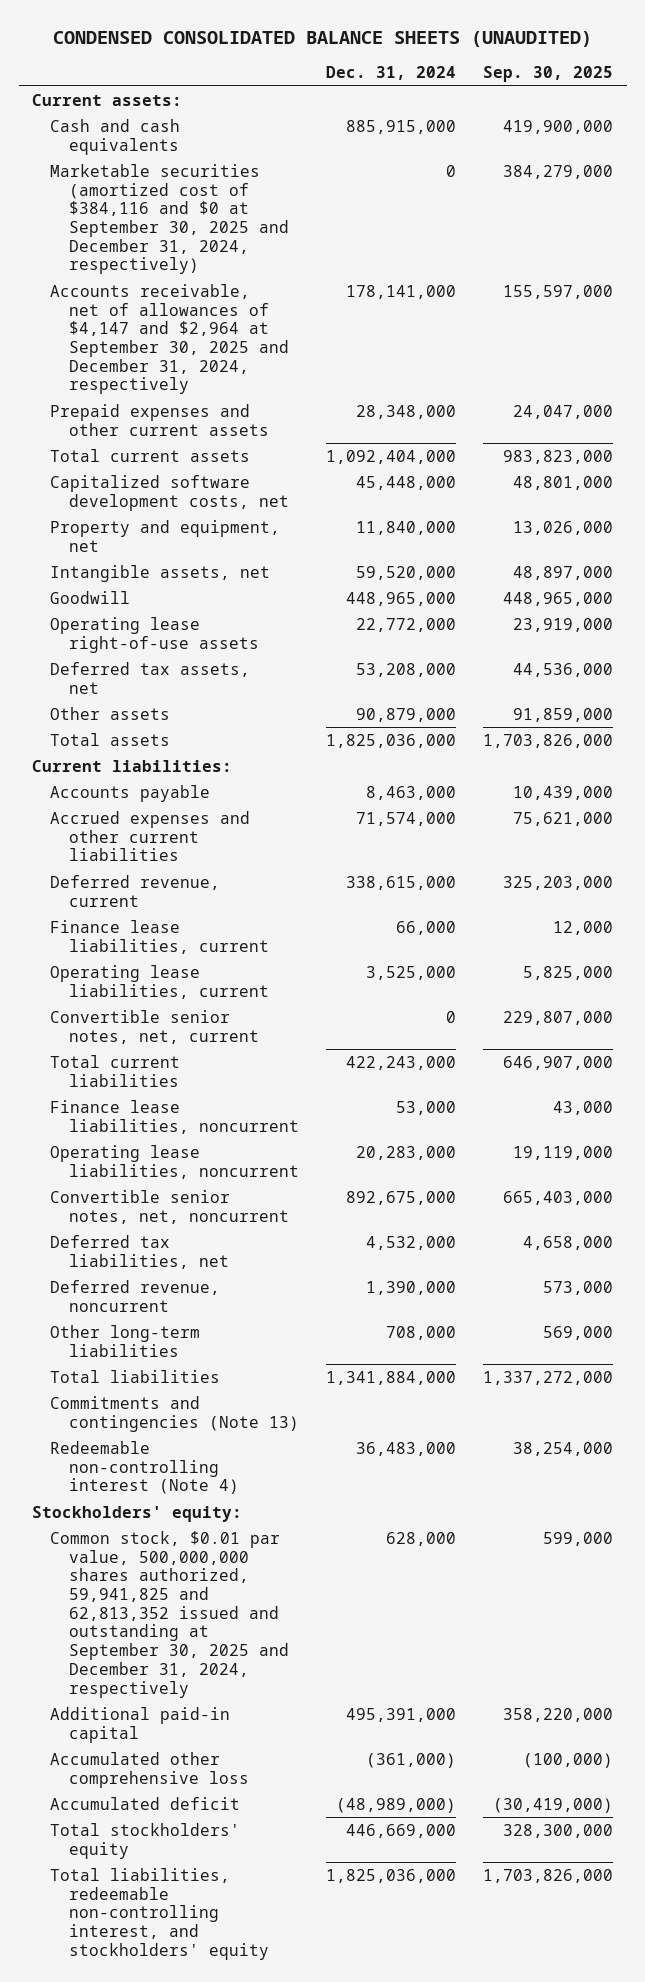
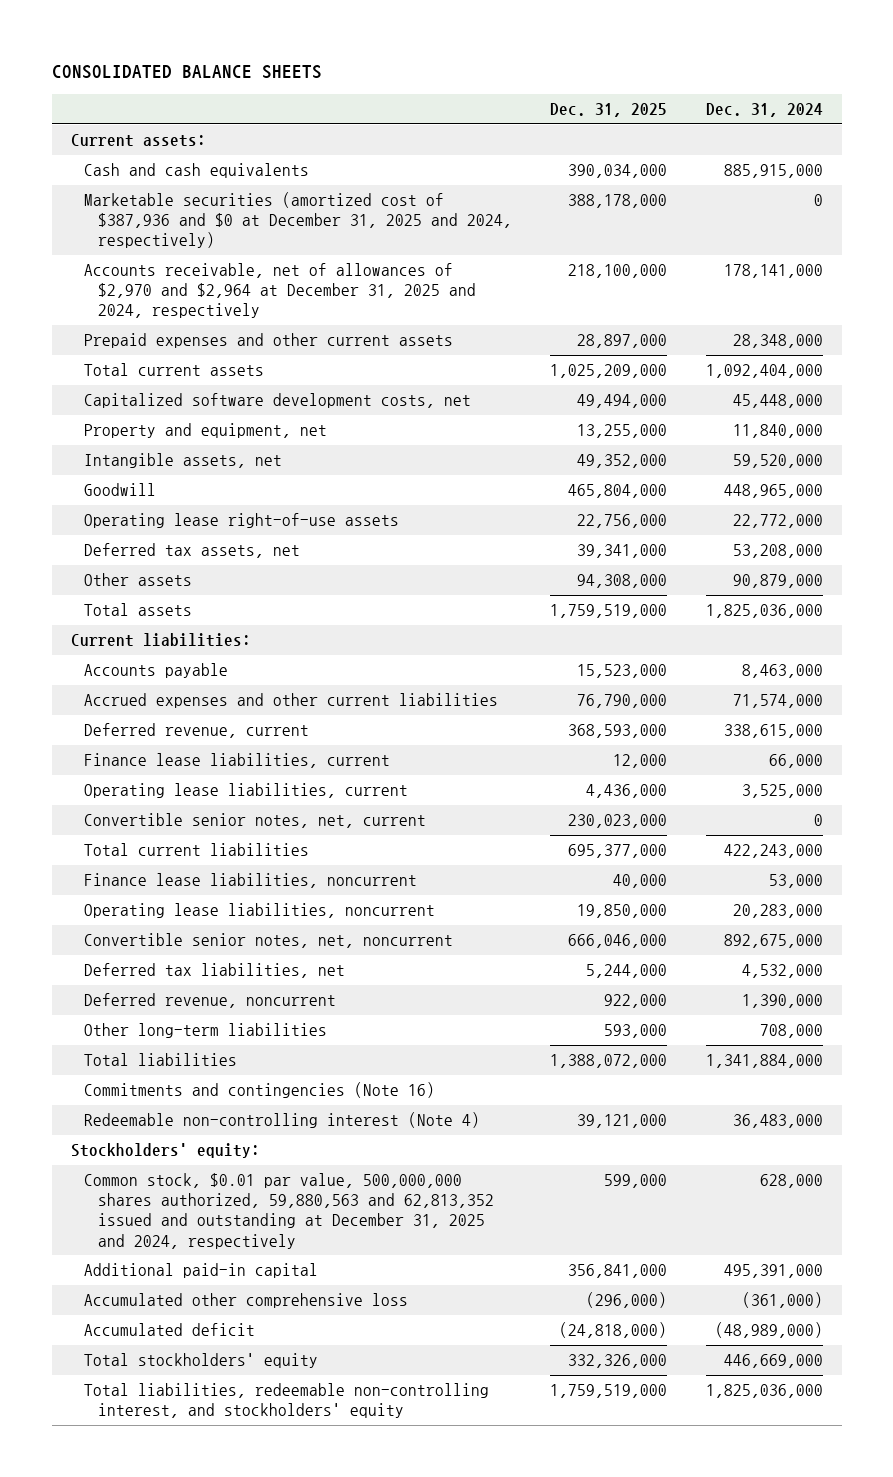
- CONDENSED CONSOLIDATED BALANCE SHEETS (UNAUDITED)
+ CONSOLIDATED BALANCE SHEETS
- | Dec. 31, 2024 | Sep. 30, 2025
+ | Dec. 31, 2025 | Dec. 31, 2024
- Marketable securities (amortized cost of $384,116 and $0 at September 30, 2025 and December 31, 2024, respectively) | 0 | 384,279,000
- Accounts receivable, net of allowances of $4,147 and $2,964 at September 30, 2025 and December 31, 2024, respectively | 178,141,000 | 155,597,000
+ Marketable securities (amortized cost of $387,936 and $0 at December 31, 2025 and 2024, respectively) | 388,178,000 | 0
+ Accounts receivable, net of allowances of $2,970 and $2,964 at December 31, 2025 and 2024, respectively | 218,100,000 | 178,141,000
- Commitments and contingencies (Note 13)
+ Commitments and contingencies (Note 16)
- Common stock, $0.01 par value, 500,000,000 shares authorized, 59,941,825 and 62,813,352 issued and outstanding at September 30, 2025 and December 31, 2024, respectively | 628,000 | 599,000
+ Common stock, $0.01 par value, 500,000,000 shares authorized, 59,880,563 and 62,813,352 issued and outstanding at December 31, 2025 and 2024, respectively | 599,000 | 628,000

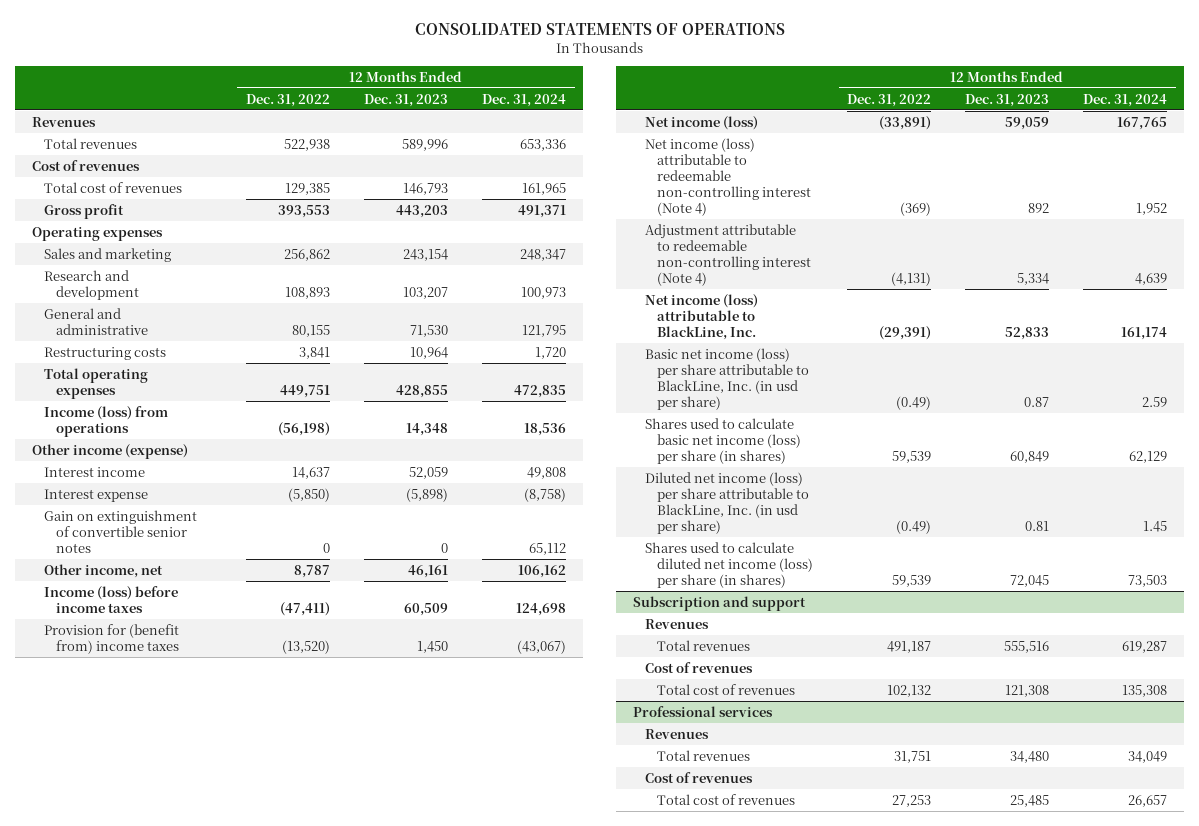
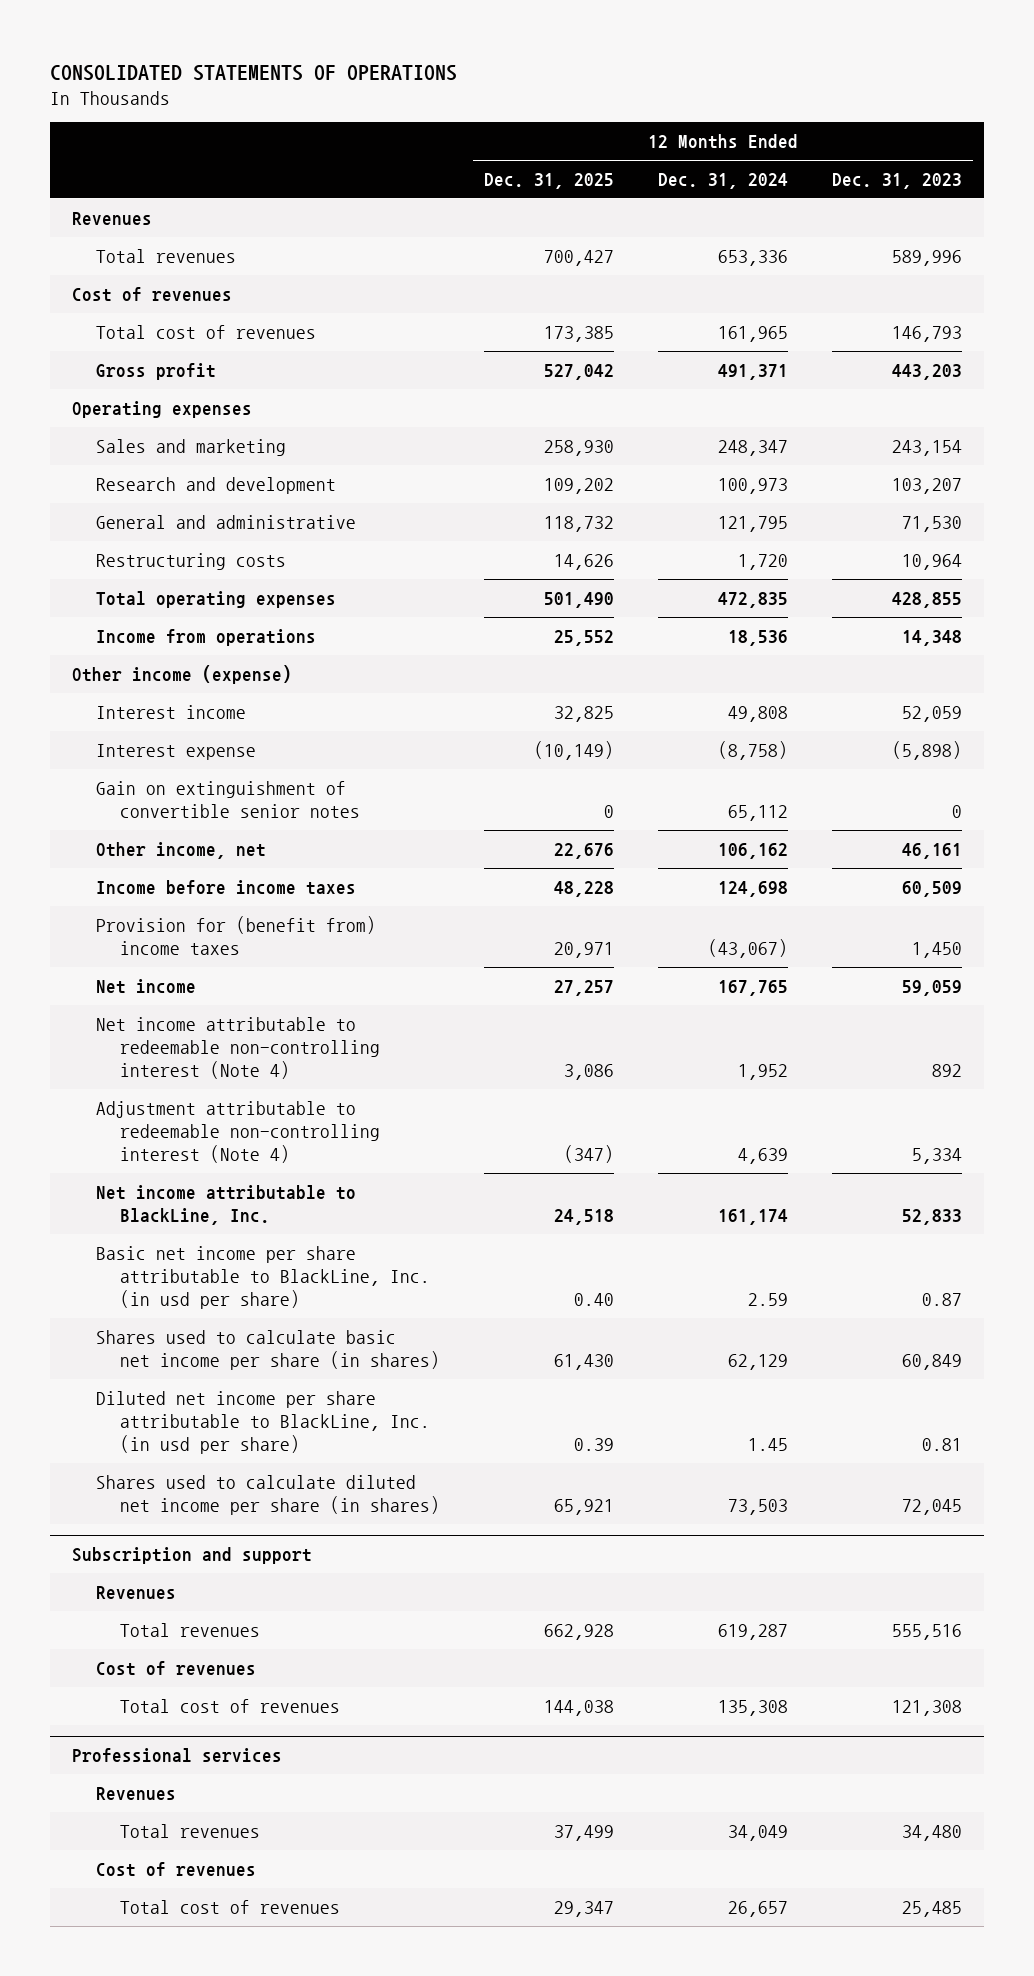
- | 12 Months Ended Dec. 31, 2022 | 12 Months Ended Dec. 31, 2023 | 12 Months Ended Dec. 31, 2024
+ | 12 Months Ended Dec. 31, 2025 | 12 Months Ended Dec. 31, 2024 | 12 Months Ended Dec. 31, 2023
- Income (loss) from operations | (56,198) | 14,348 | 18,536
+ Income from operations | 25,552 | 18,536 | 14,348
- Income (loss) before income taxes | (47,411) | 60,509 | 124,698
+ Income before income taxes | 48,228 | 124,698 | 60,509
- Net income (loss) | (33,891) | 59,059 | 167,765
- Net income (loss) attributable to redeemable non-controlling interest (Note 4) | (369) | 892 | 1,952
+ Net income | 27,257 | 167,765 | 59,059
+ Net income attributable to redeemable non-controlling interest (Note 4) | 3,086 | 1,952 | 892
- Net income (loss) attributable to BlackLine, Inc. | (29,391) | 52,833 | 161,174
- Basic net income (loss) per share attributable to BlackLine, Inc. (in usd per share) | (0.49) | 0.87 | 2.59
- Shares used to calculate basic net income (loss) per share (in shares) | 59,539 | 60,849 | 62,129
- Diluted net income (loss) per share attributable to BlackLine, Inc. (in usd per share) | (0.49) | 0.81 | 1.45
- Shares used to calculate diluted net income (loss) per share (in shares) | 59,539 | 72,045 | 73,503
+ Net income attributable to BlackLine, Inc. | 24,518 | 161,174 | 52,833
+ Basic net income per share attributable to BlackLine, Inc. (in usd per share) | 0.40 | 2.59 | 0.87
+ Shares used to calculate basic net income per share (in shares) | 61,430 | 62,129 | 60,849
+ Diluted net income per share attributable to BlackLine, Inc. (in usd per share) | 0.39 | 1.45 | 0.81
+ Shares used to calculate diluted net income per share (in shares) | 65,921 | 73,503 | 72,045

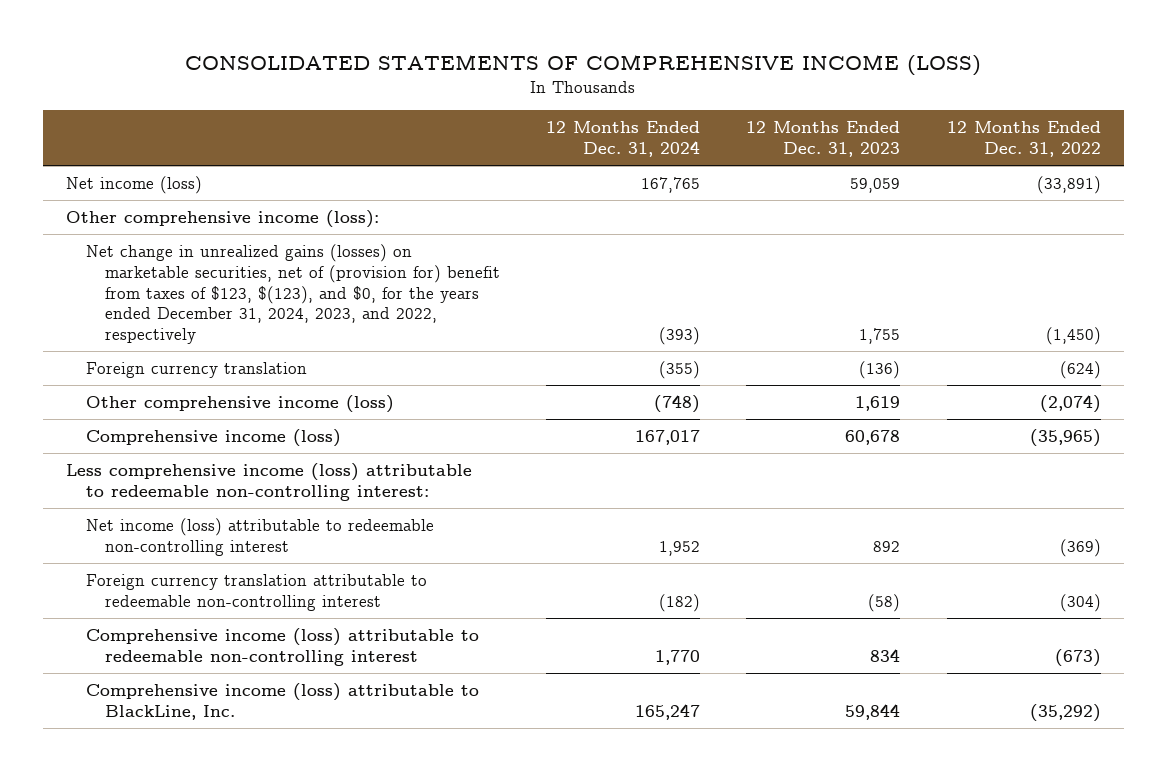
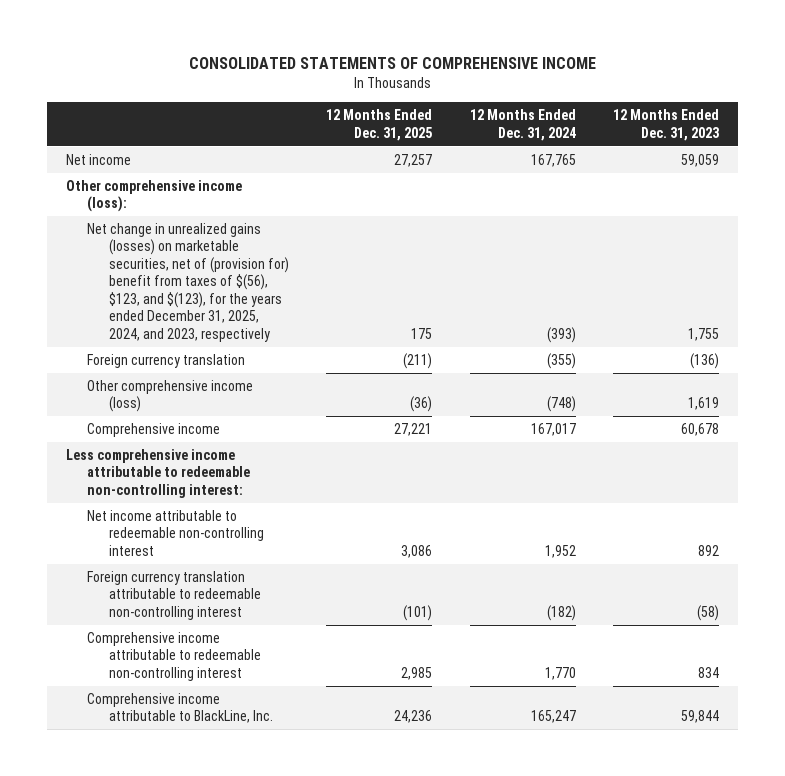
- CONSOLIDATED STATEMENTS OF COMPREHENSIVE INCOME (LOSS)
+ CONSOLIDATED STATEMENTS OF COMPREHENSIVE INCOME
- | 12 Months Ended Dec. 31, 2024 | 12 Months Ended Dec. 31, 2023 | 12 Months Ended Dec. 31, 2022
+ | 12 Months Ended Dec. 31, 2025 | 12 Months Ended Dec. 31, 2024 | 12 Months Ended Dec. 31, 2023
- Net income (loss) | 167,765 | 59,059 | (33,891)
+ Net income | 27,257 | 167,765 | 59,059
- Net change in unrealized gains (losses) on marketable securities, net of (provision for) benefit from taxes of $123, $(123), and $0, for the years ended December 31, 2024, 2023, and 2022, respectively | (393) | 1,755 | (1,450)
+ Net change in unrealized gains (losses) on marketable securities, net of (provision for) benefit from taxes of $(56), $123, and $(123), for the years ended December 31, 2025, 2024, and 2023, respectively | 175 | (393) | 1,755
- Comprehensive income (loss) | 167,017 | 60,678 | (35,965)
- Less comprehensive income (loss) attributable to redeemable non-controlling interest:
- Net income (loss) attributable to redeemable non-controlling interest | 1,952 | 892 | (369)
+ Comprehensive income | 27,221 | 167,017 | 60,678
+ Less comprehensive income attributable to redeemable non-controlling interest:
+ Net income attributable to redeemable non-controlling interest | 3,086 | 1,952 | 892
- Comprehensive income (loss) attributable to redeemable non-controlling interest | 1,770 | 834 | (673)
- Comprehensive income (loss) attributable to BlackLine, Inc. | 165,247 | 59,844 | (35,292)
+ Comprehensive income attributable to redeemable non-controlling interest | 2,985 | 1,770 | 834
+ Comprehensive income attributable to BlackLine, Inc. | 24,236 | 165,247 | 59,844

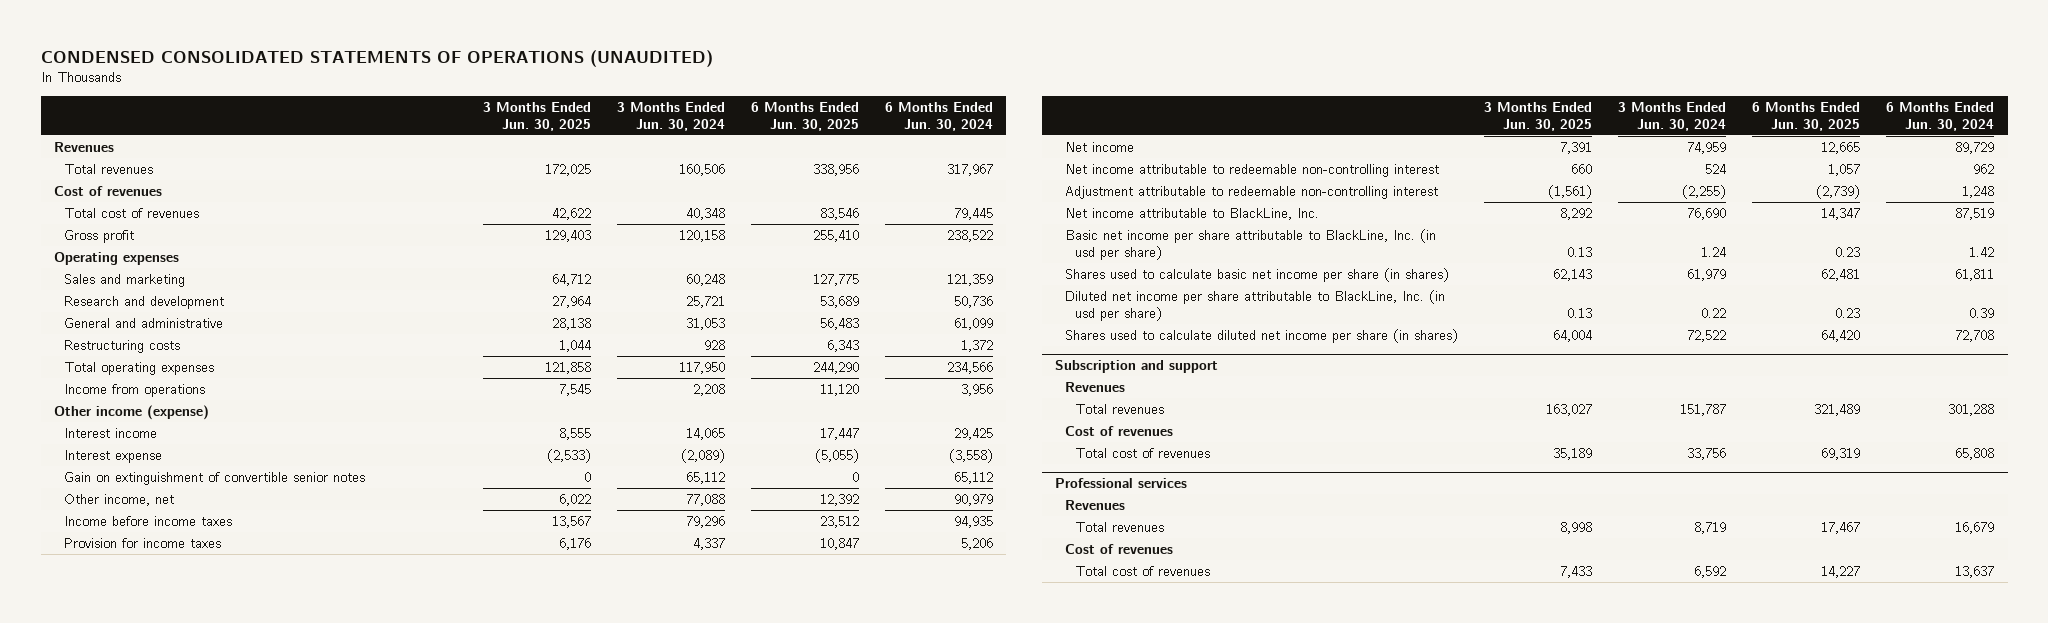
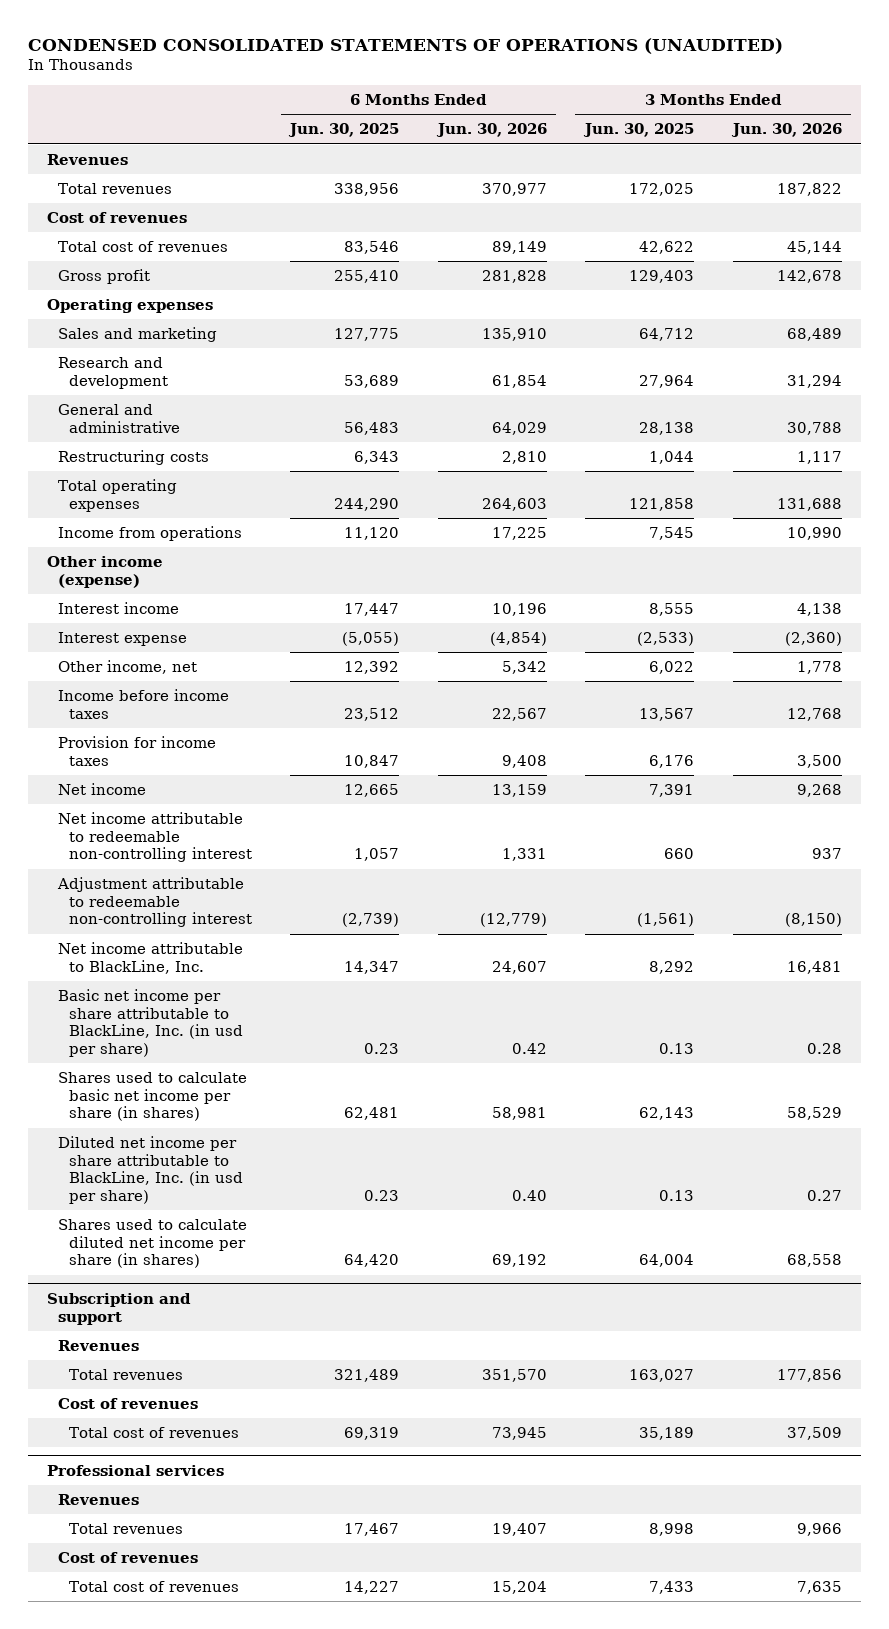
- | 3 Months Ended Jun. 30, 2025 | 3 Months Ended Jun. 30, 2024 | 6 Months Ended Jun. 30, 2025 | 6 Months Ended Jun. 30, 2024
+ | 6 Months Ended Jun. 30, 2025 | 6 Months Ended Jun. 30, 2026 | 3 Months Ended Jun. 30, 2025 | 3 Months Ended Jun. 30, 2026
- Gain on extinguishment of convertible senior notes | 0 | 65,112 | 0 | 65,112

